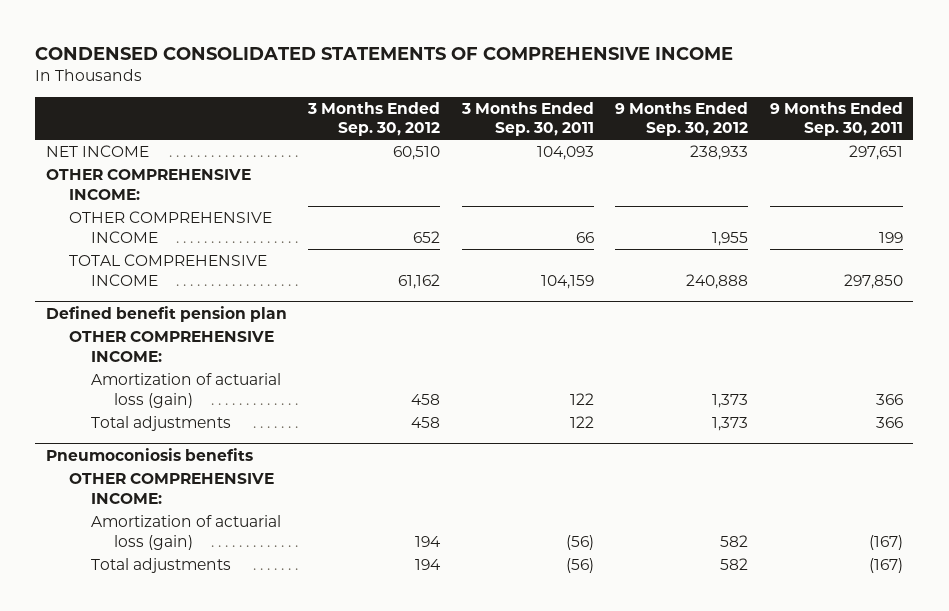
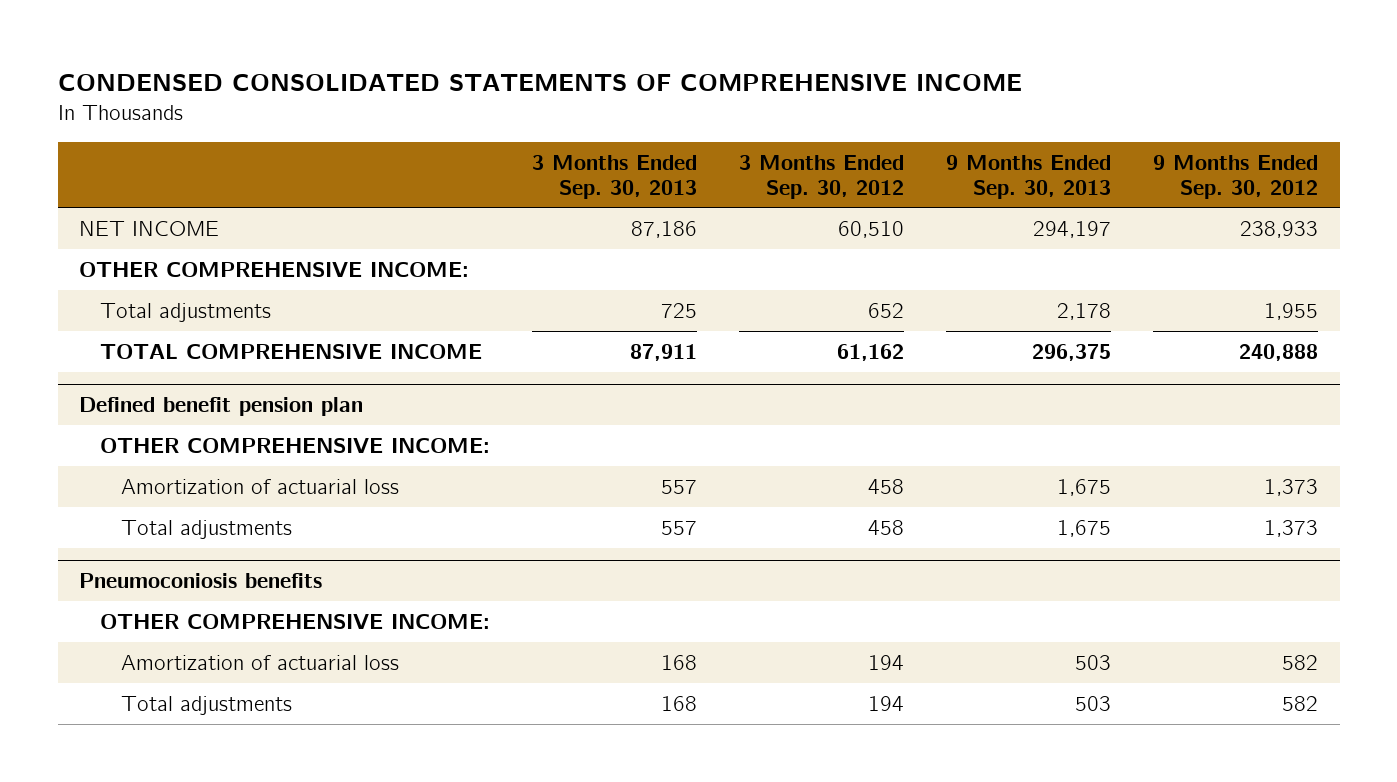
- | 3 Months Ended Sep. 30, 2012 | 3 Months Ended Sep. 30, 2011 | 9 Months Ended Sep. 30, 2012 | 9 Months Ended Sep. 30, 2011
+ | 3 Months Ended Sep. 30, 2013 | 3 Months Ended Sep. 30, 2012 | 9 Months Ended Sep. 30, 2013 | 9 Months Ended Sep. 30, 2012
- OTHER COMPREHENSIVE INCOME | 652 | 66 | 1,955 | 199
+ Total adjustments | 725 | 652 | 2,178 | 1,955
@ Defined benefit pension plan
- Amortization of actuarial loss (gain) | 458 | 122 | 1,373 | 366
+ Amortization of actuarial loss | 557 | 458 | 1,675 | 1,373
@ Pneumoconiosis benefits
- Amortization of actuarial loss (gain) | 194 | (56) | 582 | (167)
+ Amortization of actuarial loss | 168 | 194 | 503 | 582

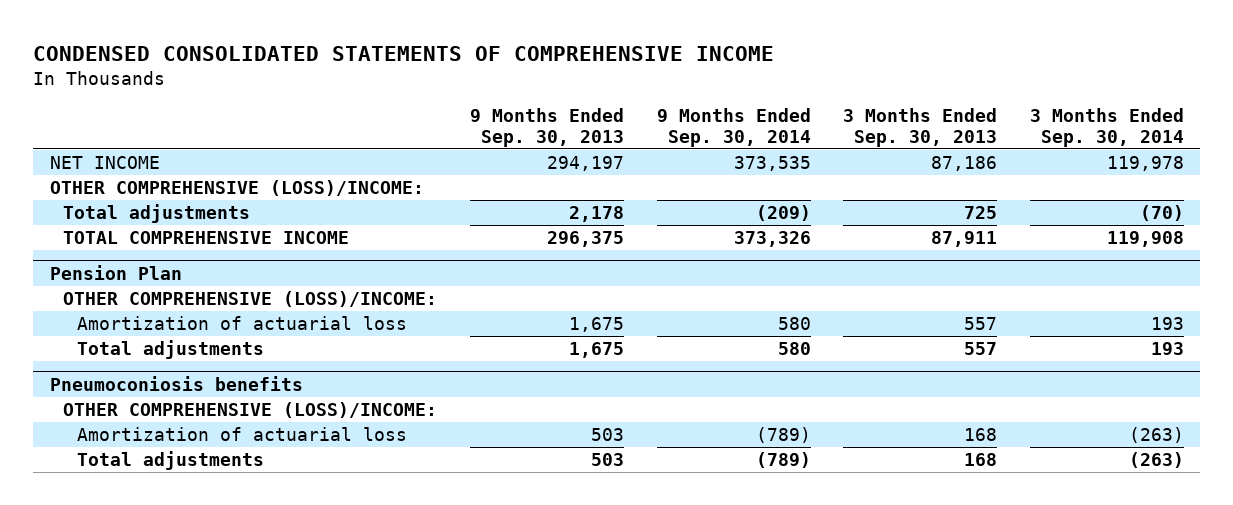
- | 3 Months Ended Sep. 30, 2013 | 3 Months Ended Sep. 30, 2012 | 9 Months Ended Sep. 30, 2013 | 9 Months Ended Sep. 30, 2012
+ | 9 Months Ended Sep. 30, 2013 | 9 Months Ended Sep. 30, 2014 | 3 Months Ended Sep. 30, 2013 | 3 Months Ended Sep. 30, 2014
- OTHER COMPREHENSIVE INCOME:
+ OTHER COMPREHENSIVE (LOSS)/INCOME:
- Defined benefit pension plan
- OTHER COMPREHENSIVE INCOME:
+ Pension Plan
+ OTHER COMPREHENSIVE (LOSS)/INCOME:
@ Pneumoconiosis benefits
- OTHER COMPREHENSIVE INCOME:
+ OTHER COMPREHENSIVE (LOSS)/INCOME:

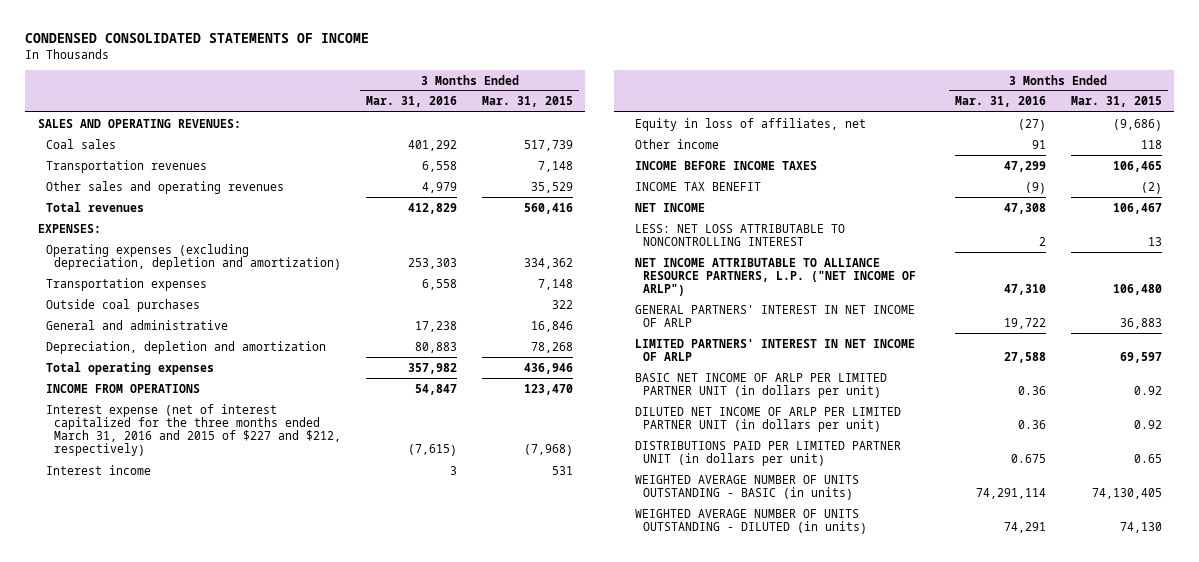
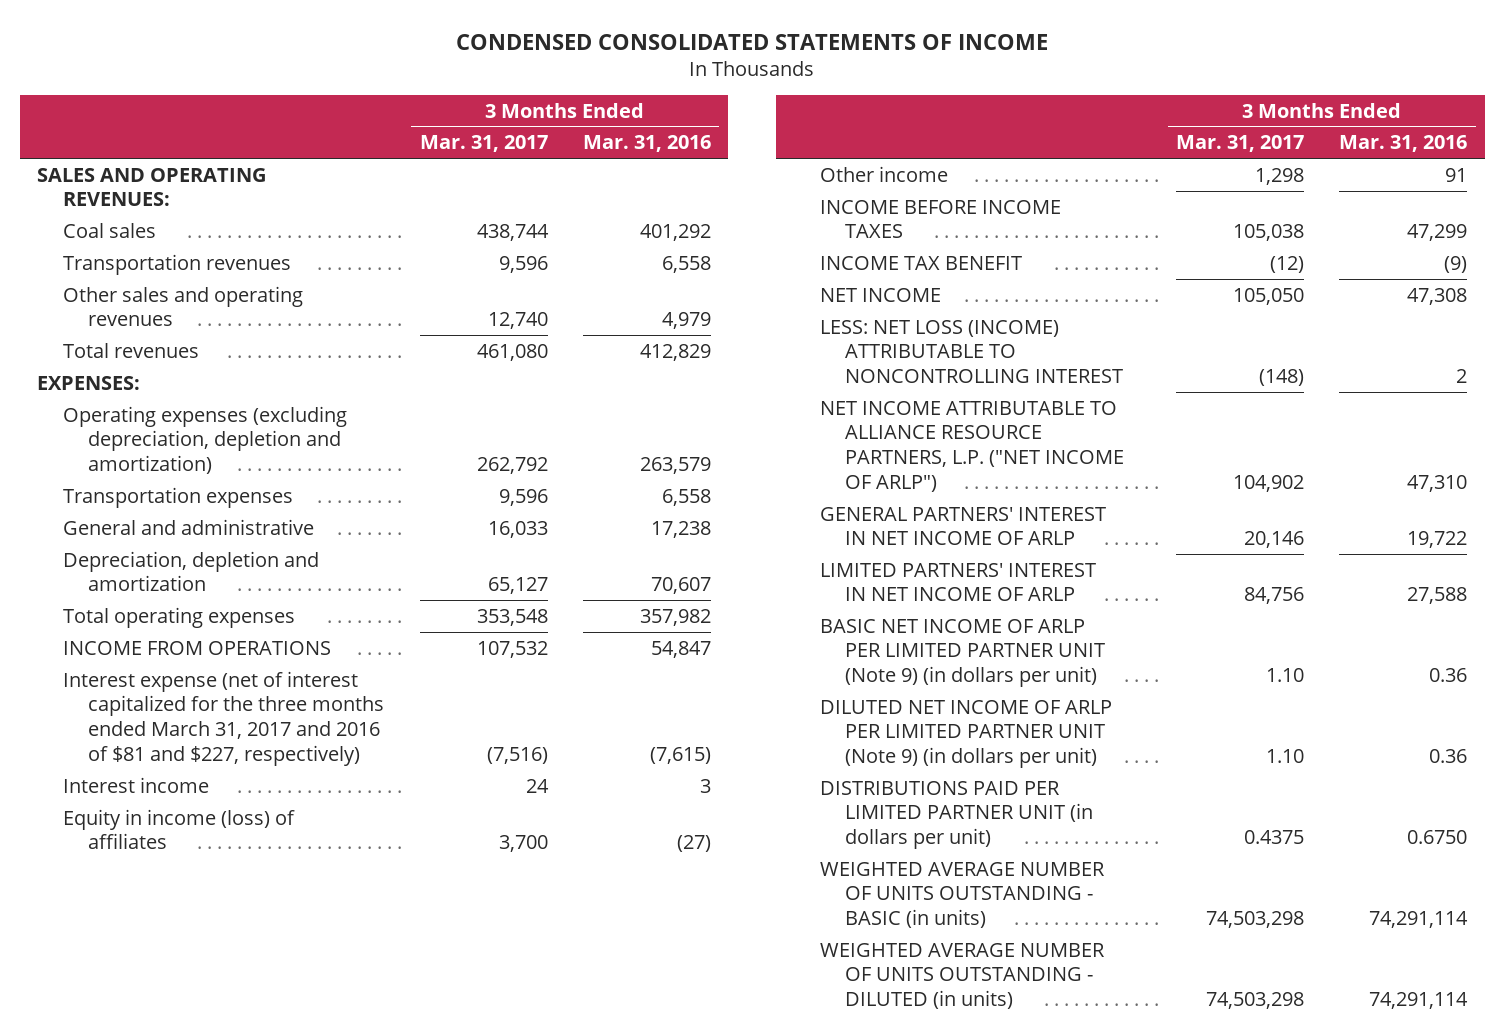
- | 3 Months Ended Mar. 31, 2016 | 3 Months Ended Mar. 31, 2015
+ | 3 Months Ended Mar. 31, 2017 | 3 Months Ended Mar. 31, 2016
- Operating expenses (excluding depreciation, depletion and amortization) | 253,303 | 334,362
+ Operating expenses (excluding depreciation, depletion and amortization) | 262,792 | 263,579
- Outside coal purchases | | 322
- Depreciation, depletion and amortization | 80,883 | 78,268
+ Depreciation, depletion and amortization | 65,127 | 70,607
- Interest expense (net of interest capitalized for the three months ended March 31, 2016 and 2015 of $227 and $212, respectively) | (7,615) | (7,968)
+ Interest expense (net of interest capitalized for the three months ended March 31, 2017 and 2016 of $81 and $227, respectively) | (7,516) | (7,615)
- Equity in loss of affiliates, net | (27) | (9,686)
+ Equity in income (loss) of affiliates | 3,700 | (27)
- LESS: NET LOSS ATTRIBUTABLE TO NONCONTROLLING INTEREST | 2 | 13
+ LESS: NET LOSS (INCOME) ATTRIBUTABLE TO NONCONTROLLING INTEREST | (148) | 2
- BASIC NET INCOME OF ARLP PER LIMITED PARTNER UNIT (in dollars per unit) | 0.36 | 0.92
- DILUTED NET INCOME OF ARLP PER LIMITED PARTNER UNIT (in dollars per unit) | 0.36 | 0.92
- DISTRIBUTIONS PAID PER LIMITED PARTNER UNIT (in dollars per unit) | 0.675 | 0.65
+ BASIC NET INCOME OF ARLP PER LIMITED PARTNER UNIT (Note 9) (in dollars per unit) | 1.10 | 0.36
+ DILUTED NET INCOME OF ARLP PER LIMITED PARTNER UNIT (Note 9) (in dollars per unit) | 1.10 | 0.36
+ DISTRIBUTIONS PAID PER LIMITED PARTNER UNIT (in dollars per unit) | 0.4375 | 0.6750
- WEIGHTED AVERAGE NUMBER OF UNITS OUTSTANDING - DILUTED (in units) | 74,291 | 74,130
+ WEIGHTED AVERAGE NUMBER OF UNITS OUTSTANDING - DILUTED (in units) | 74,503,298 | 74,291,114

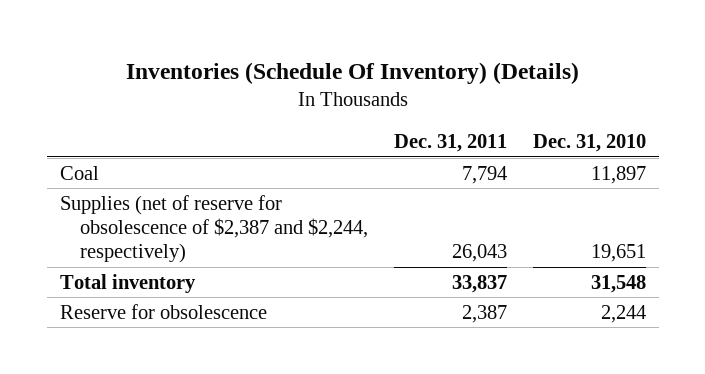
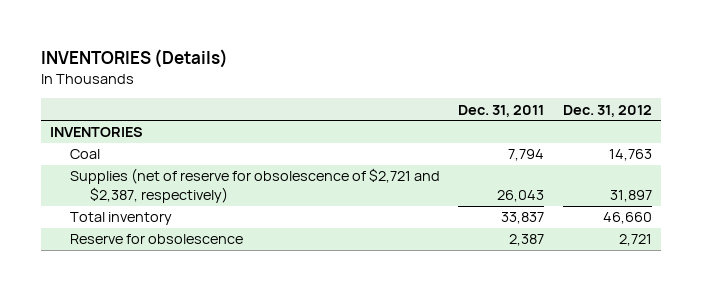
- Inventories (Schedule Of Inventory) (Details)
+ INVENTORIES (Details)
- | Dec. 31, 2011 | Dec. 31, 2010
+ | Dec. 31, 2011 | Dec. 31, 2012
+ INVENTORIES
- Supplies (net of reserve for obsolescence of $2,387 and $2,244, respectively) | 26,043 | 19,651
+ Supplies (net of reserve for obsolescence of $2,721 and $2,387, respectively) | 26,043 | 31,897

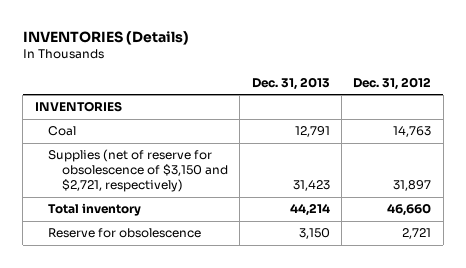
- | Dec. 31, 2011 | Dec. 31, 2012
+ | Dec. 31, 2013 | Dec. 31, 2012
- Supplies (net of reserve for obsolescence of $2,721 and $2,387, respectively) | 26,043 | 31,897
+ Supplies (net of reserve for obsolescence of $3,150 and $2,721, respectively) | 31,423 | 31,897

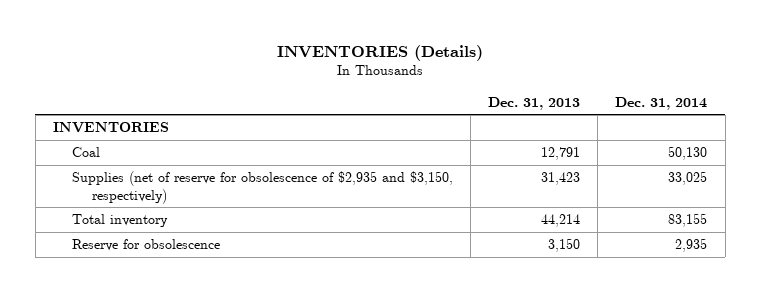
- | Dec. 31, 2013 | Dec. 31, 2012
+ | Dec. 31, 2013 | Dec. 31, 2014
- Supplies (net of reserve for obsolescence of $3,150 and $2,721, respectively) | 31,423 | 31,897
+ Supplies (net of reserve for obsolescence of $2,935 and $3,150, respectively) | 31,423 | 33,025

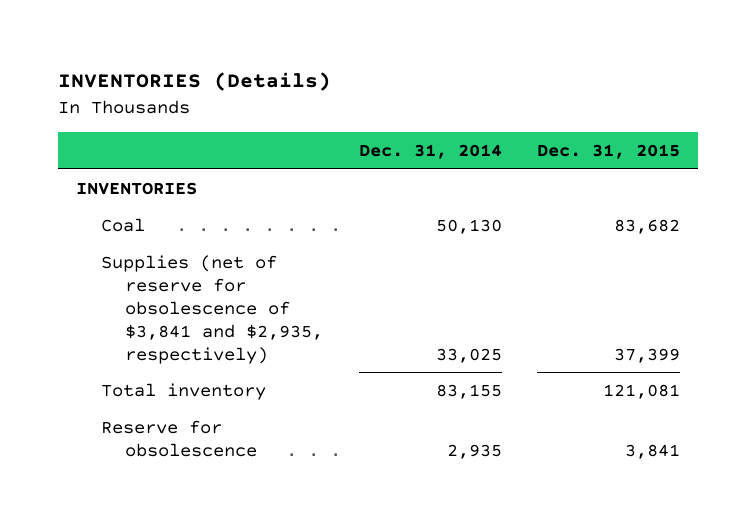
- | Dec. 31, 2013 | Dec. 31, 2014
+ | Dec. 31, 2014 | Dec. 31, 2015
- Supplies (net of reserve for obsolescence of $2,935 and $3,150, respectively) | 31,423 | 33,025
+ Supplies (net of reserve for obsolescence of $3,841 and $2,935, respectively) | 33,025 | 37,399

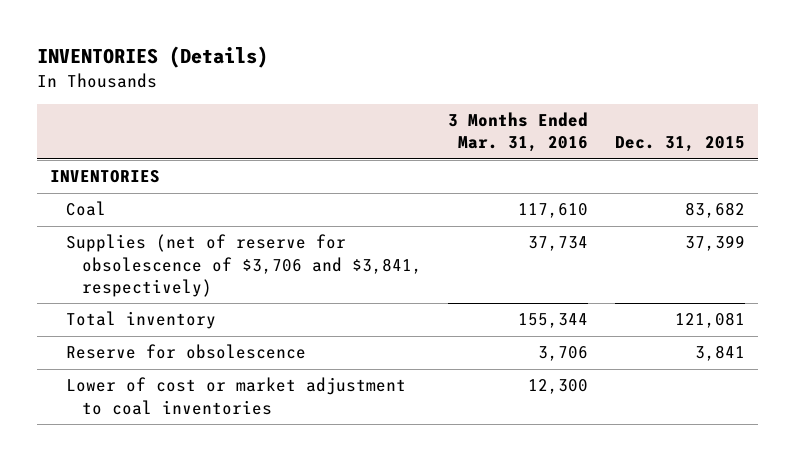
- | Dec. 31, 2014 | Dec. 31, 2015
+ | 3 Months Ended Mar. 31, 2016 | Dec. 31, 2015
- Supplies (net of reserve for obsolescence of $3,841 and $2,935, respectively) | 33,025 | 37,399
+ Supplies (net of reserve for obsolescence of $3,706 and $3,841, respectively) | 37,734 | 37,399
+ Lower of cost or market adjustment to coal inventories | 12,300 |

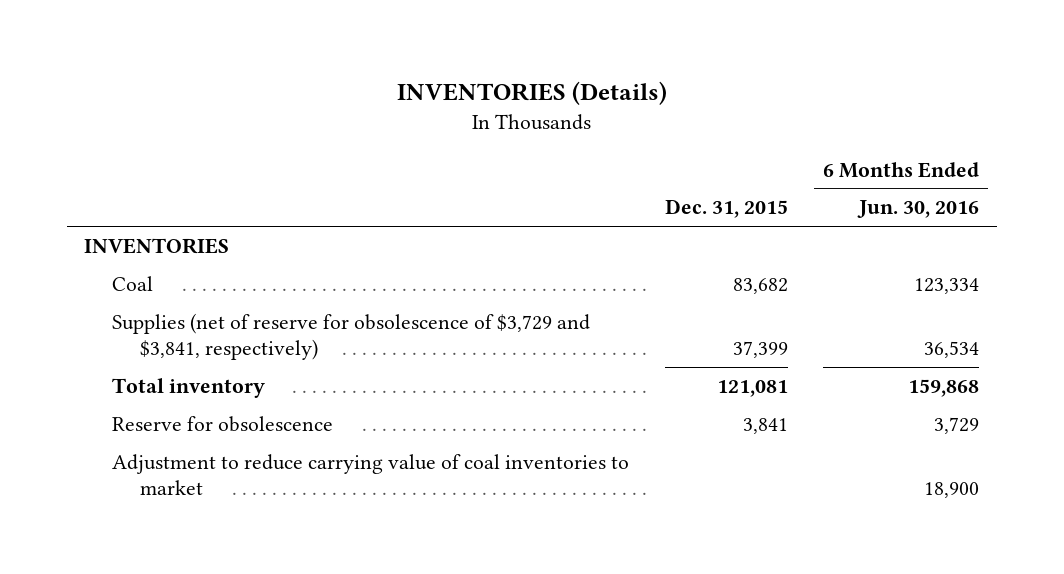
- | 3 Months Ended Mar. 31, 2016 | Dec. 31, 2015
+ | Dec. 31, 2015 | 6 Months Ended Jun. 30, 2016
- Supplies (net of reserve for obsolescence of $3,706 and $3,841, respectively) | 37,734 | 37,399
+ Supplies (net of reserve for obsolescence of $3,729 and $3,841, respectively) | 37,399 | 36,534
- Lower of cost or market adjustment to coal inventories | 12,300 |
+ Adjustment to reduce carrying value of coal inventories to market | | 18,900

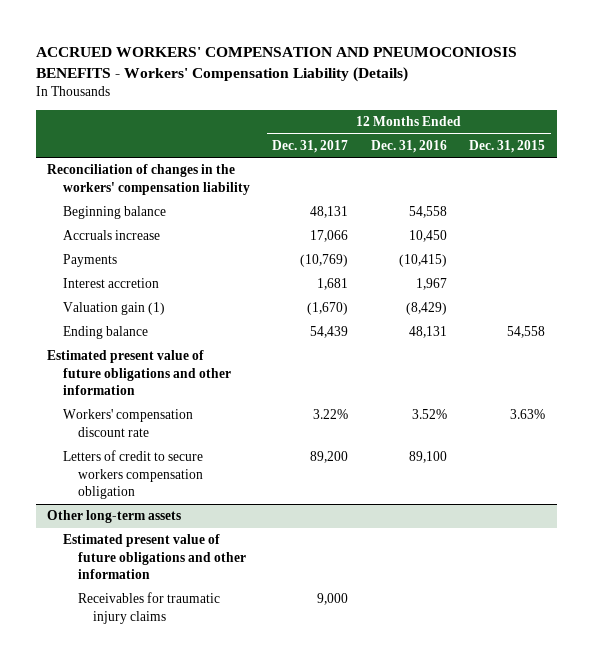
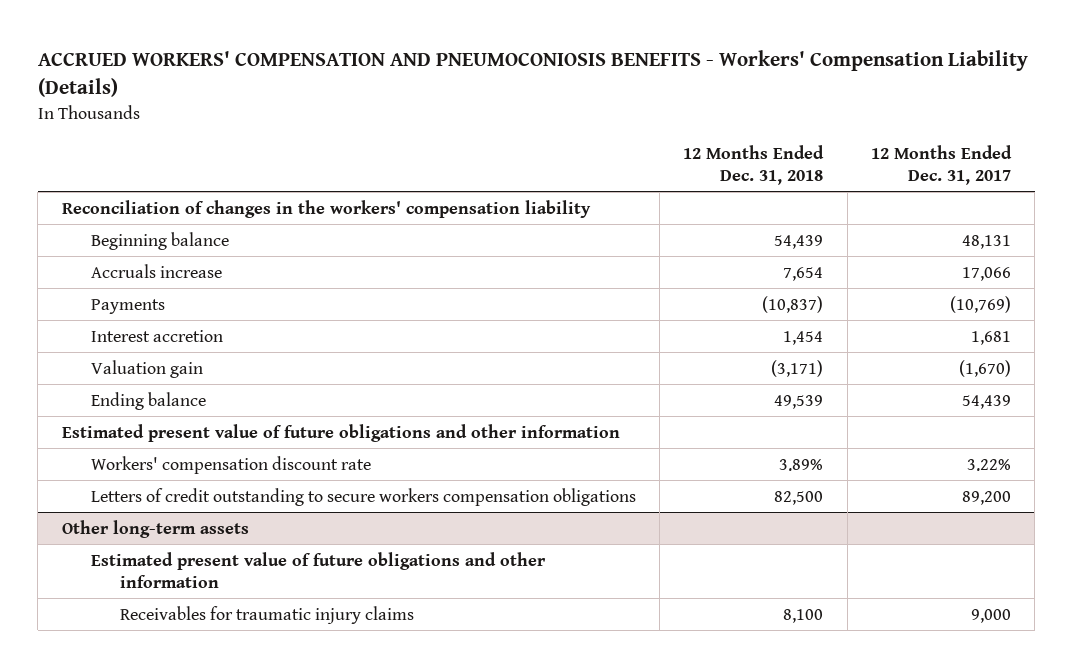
- | 12 Months Ended Dec. 31, 2017 | 12 Months Ended Dec. 31, 2016 | 12 Months Ended Dec. 31, 2015
+ | 12 Months Ended Dec. 31, 2018 | 12 Months Ended Dec. 31, 2017
- Valuation gain (1) | (1,670) | (8,429) |
+ Valuation gain | (3,171) | (1,670)
- Letters of credit to secure workers compensation obligation | 89,200 | 89,100 |
+ Letters of credit outstanding to secure workers compensation obligations | 82,500 | 89,200

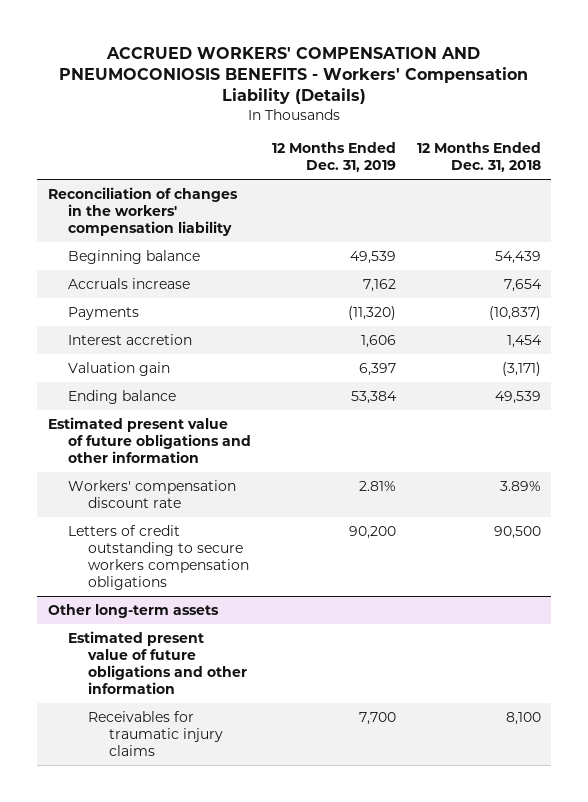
- | 12 Months Ended Dec. 31, 2018 | 12 Months Ended Dec. 31, 2017
+ | 12 Months Ended Dec. 31, 2019 | 12 Months Ended Dec. 31, 2018
- Letters of credit outstanding to secure workers compensation obligations | 82,500 | 89,200
+ Letters of credit outstanding to secure workers compensation obligations | 90,200 | 90,500

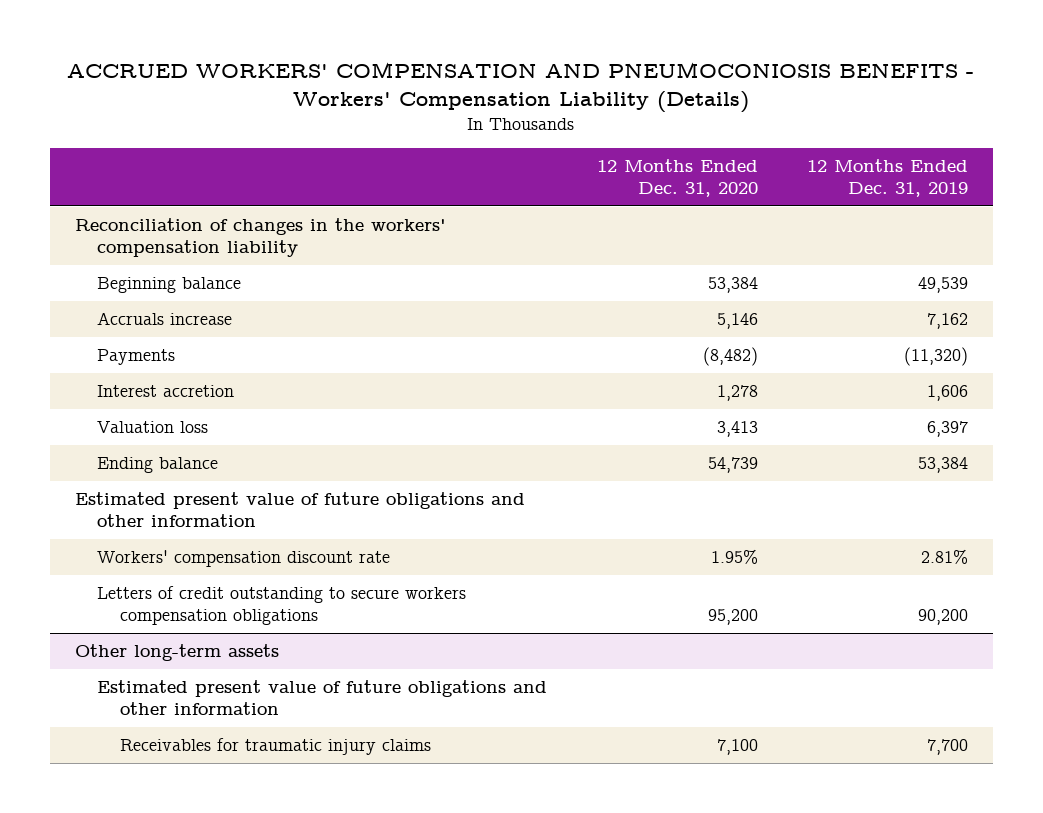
- | 12 Months Ended Dec. 31, 2019 | 12 Months Ended Dec. 31, 2018
+ | 12 Months Ended Dec. 31, 2020 | 12 Months Ended Dec. 31, 2019
- Valuation gain | 6,397 | (3,171)
+ Valuation loss | 3,413 | 6,397

